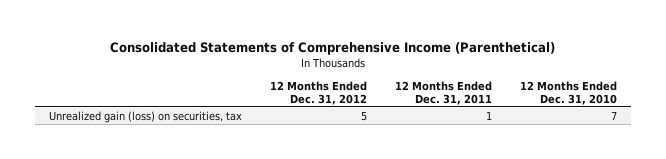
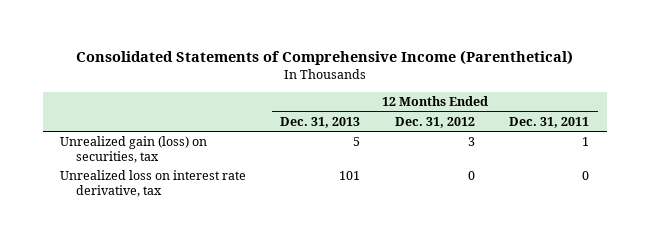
- | 12 Months Ended Dec. 31, 2012 | 12 Months Ended Dec. 31, 2011 | 12 Months Ended Dec. 31, 2010
+ | 12 Months Ended Dec. 31, 2013 | 12 Months Ended Dec. 31, 2012 | 12 Months Ended Dec. 31, 2011
- Unrealized gain (loss) on securities, tax | 5 | 1 | 7
+ Unrealized gain (loss) on securities, tax | 5 | 3 | 1
+ Unrealized loss on interest rate derivative, tax | 101 | 0 | 0

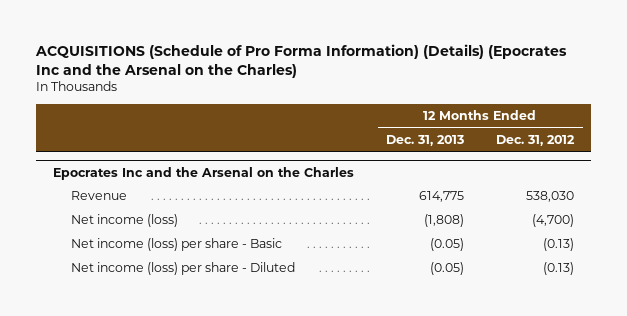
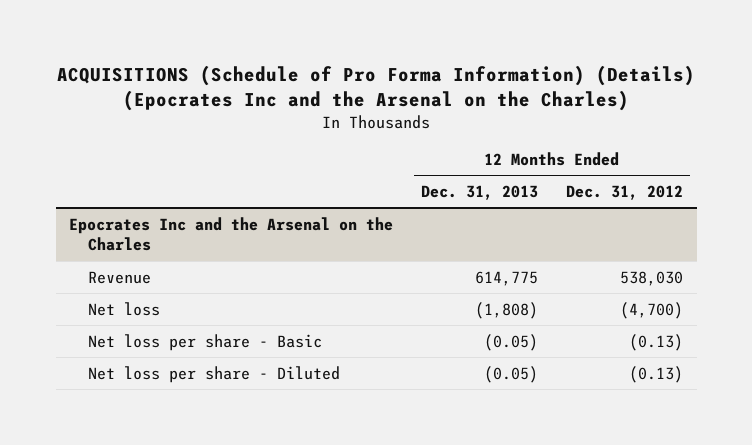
@ Epocrates Inc and the Arsenal on the Charles
- Net income (loss) | (1,808) | (4,700)
- Net income (loss) per share - Basic | (0.05) | (0.13)
- Net income (loss) per share - Diluted | (0.05) | (0.13)
+ Net loss | (1,808) | (4,700)
+ Net loss per share - Basic | (0.05) | (0.13)
+ Net loss per share - Diluted | (0.05) | (0.13)

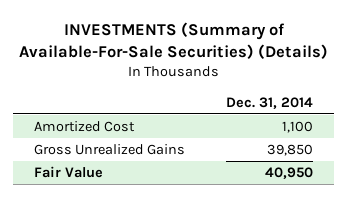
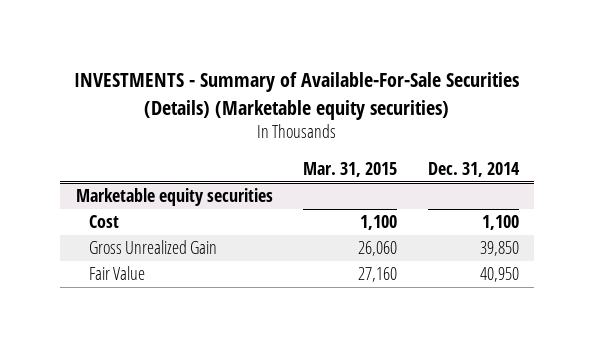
- INVESTMENTS (Summary of Available-For-Sale Securities) (Details)
+ INVESTMENTS - Summary of Available-For-Sale Securities (Details) (Marketable equity securities)
- | Dec. 31, 2014
+ | Mar. 31, 2015 | Dec. 31, 2014
- Amortized Cost | 1,100
- Gross Unrealized Gains | 39,850
+ Marketable equity securities
+ Cost | 1,100 | 1,100
+ Gross Unrealized Gain | 26,060 | 39,850

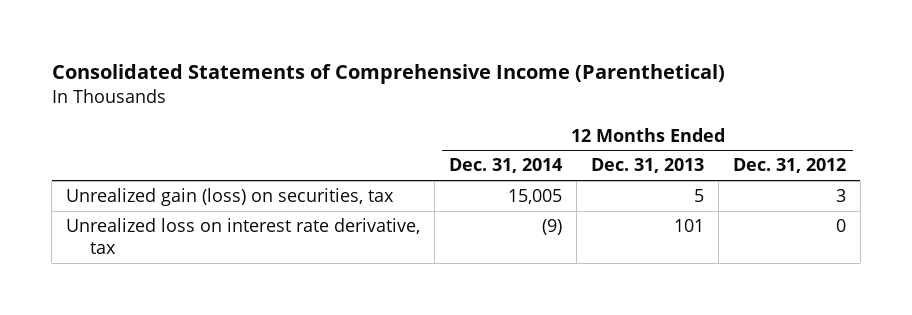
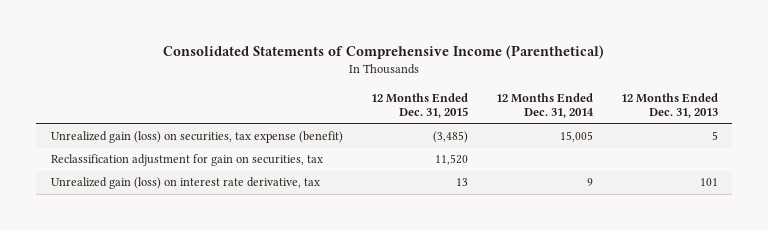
- | 12 Months Ended Dec. 31, 2014 | 12 Months Ended Dec. 31, 2013 | 12 Months Ended Dec. 31, 2012
+ | 12 Months Ended Dec. 31, 2015 | 12 Months Ended Dec. 31, 2014 | 12 Months Ended Dec. 31, 2013
- Unrealized gain (loss) on securities, tax | 15,005 | 5 | 3
- Unrealized loss on interest rate derivative, tax | (9) | 101 | 0
+ Unrealized gain (loss) on securities, tax expense (benefit) | (3,485) | 15,005 | 5
+ Reclassification adjustment for gain on securities, tax | 11,520 | |
+ Unrealized gain (loss) on interest rate derivative, tax | 13 | 9 | 101

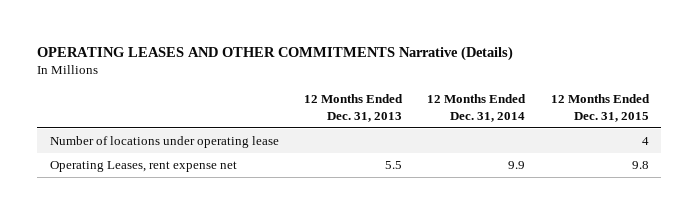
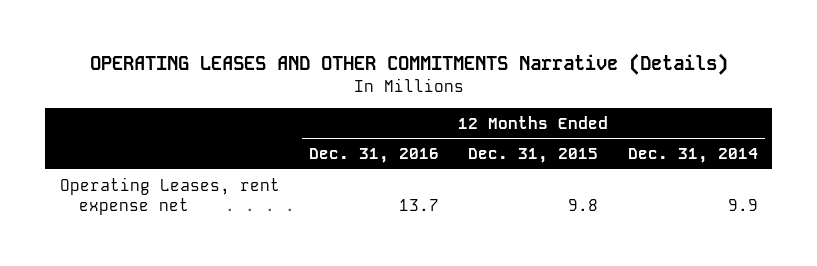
- | 12 Months Ended Dec. 31, 2013 | 12 Months Ended Dec. 31, 2014 | 12 Months Ended Dec. 31, 2015
+ | 12 Months Ended Dec. 31, 2016 | 12 Months Ended Dec. 31, 2015 | 12 Months Ended Dec. 31, 2014
- Number of locations under operating lease | | | 4

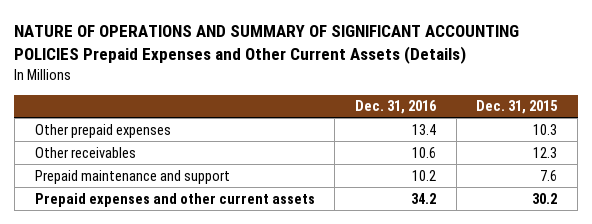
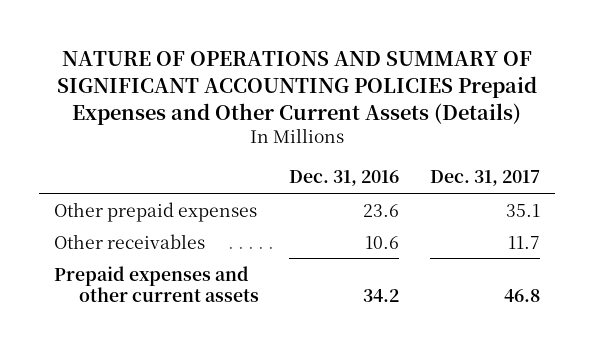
- | Dec. 31, 2016 | Dec. 31, 2015
+ | Dec. 31, 2016 | Dec. 31, 2017
- Other prepaid expenses | 13.4 | 10.3
+ Other prepaid expenses | 23.6 | 35.1
- Prepaid maintenance and support | 10.2 | 7.6

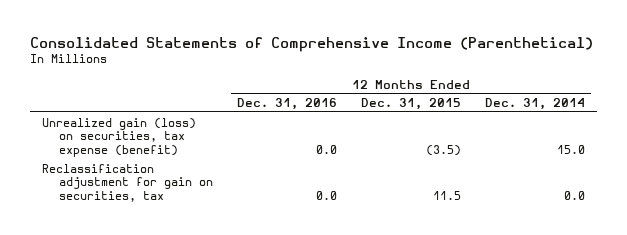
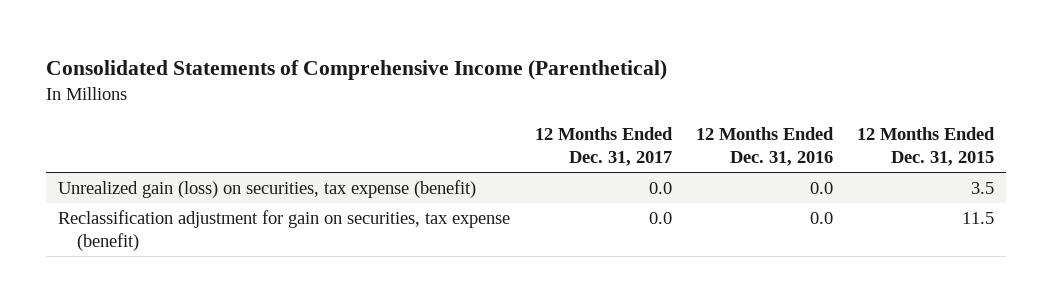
- | 12 Months Ended Dec. 31, 2016 | 12 Months Ended Dec. 31, 2015 | 12 Months Ended Dec. 31, 2014
+ | 12 Months Ended Dec. 31, 2017 | 12 Months Ended Dec. 31, 2016 | 12 Months Ended Dec. 31, 2015
- Unrealized gain (loss) on securities, tax expense (benefit) | 0.0 | (3.5) | 15.0
- Reclassification adjustment for gain on securities, tax | 0.0 | 11.5 | 0.0
+ Unrealized gain (loss) on securities, tax expense (benefit) | 0.0 | 0.0 | 3.5
+ Reclassification adjustment for gain on securities, tax expense (benefit) | 0.0 | 0.0 | 11.5

